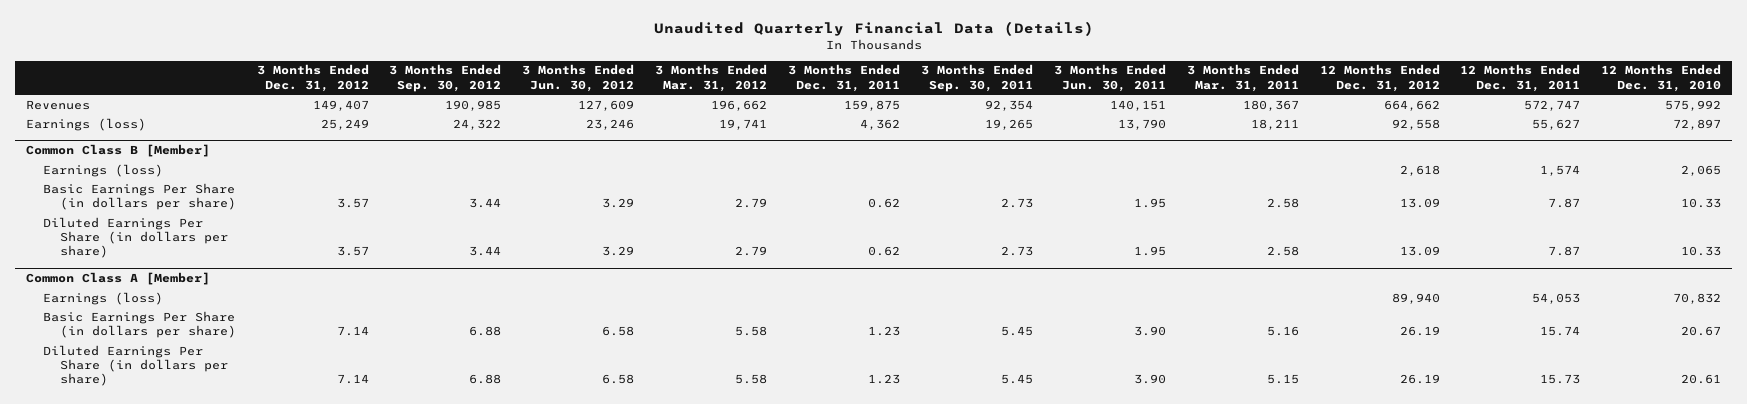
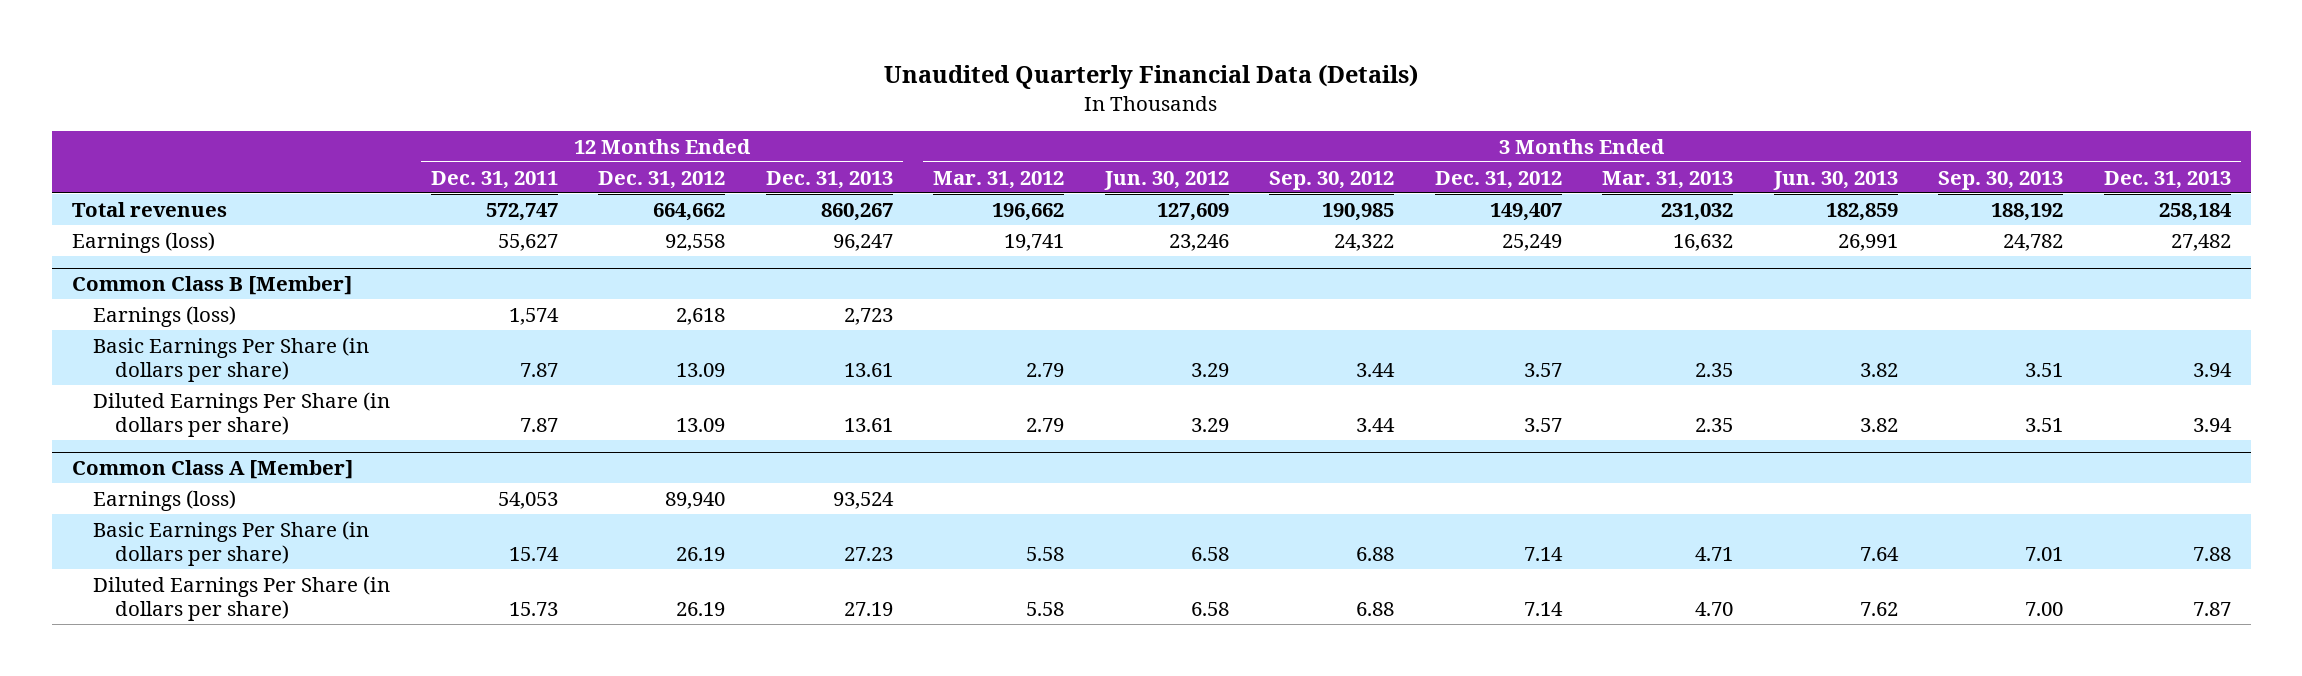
- | 3 Months Ended Dec. 31, 2012 | 3 Months Ended Sep. 30, 2012 | 3 Months Ended Jun. 30, 2012 | 3 Months Ended Mar. 31, 2012 | 3 Months Ended Dec. 31, 2011 | 3 Months Ended Sep. 30, 2011 | 3 Months Ended Jun. 30, 2011 | 3 Months Ended Mar. 31, 2011 | 12 Months Ended Dec. 31, 2012 | 12 Months Ended Dec. 31, 2011 | 12 Months Ended Dec. 31, 2010
+ | 12 Months Ended Dec. 31, 2011 | 12 Months Ended Dec. 31, 2012 | 12 Months Ended Dec. 31, 2013 | 3 Months Ended Mar. 31, 2012 | 3 Months Ended Jun. 30, 2012 | 3 Months Ended Sep. 30, 2012 | 3 Months Ended Dec. 31, 2012 | 3 Months Ended Mar. 31, 2013 | 3 Months Ended Jun. 30, 2013 | 3 Months Ended Sep. 30, 2013 | 3 Months Ended Dec. 31, 2013
- Revenues | 149,407 | 190,985 | 127,609 | 196,662 | 159,875 | 92,354 | 140,151 | 180,367 | 664,662 | 572,747 | 575,992
+ Total revenues | 572,747 | 664,662 | 860,267 | 196,662 | 127,609 | 190,985 | 149,407 | 231,032 | 182,859 | 188,192 | 258,184

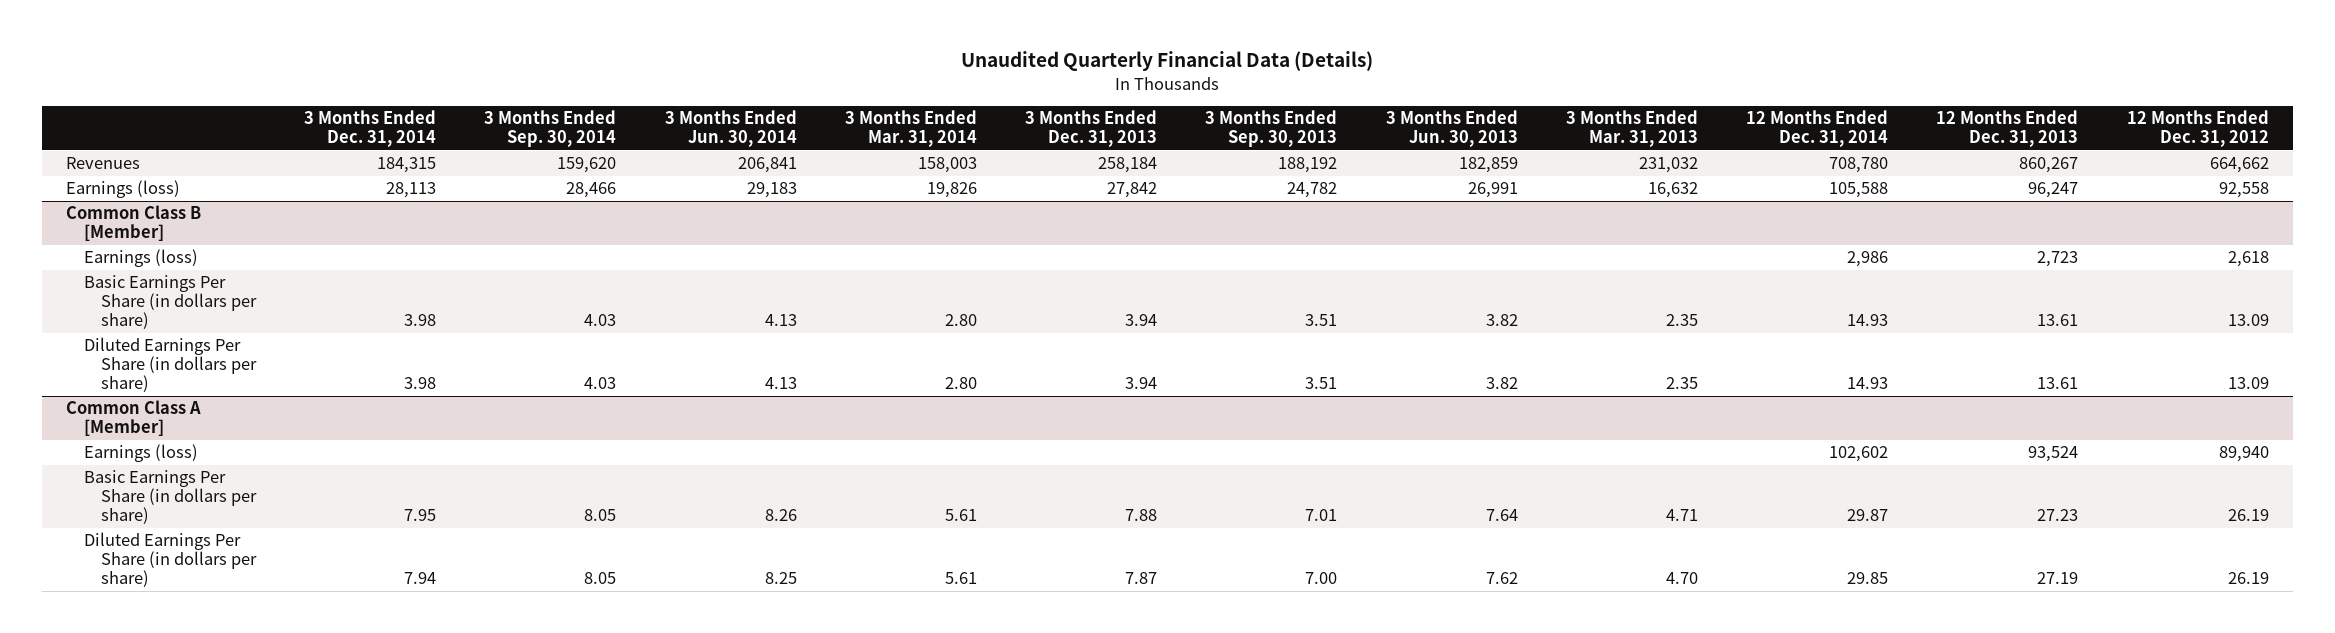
- | 12 Months Ended Dec. 31, 2011 | 12 Months Ended Dec. 31, 2012 | 12 Months Ended Dec. 31, 2013 | 3 Months Ended Mar. 31, 2012 | 3 Months Ended Jun. 30, 2012 | 3 Months Ended Sep. 30, 2012 | 3 Months Ended Dec. 31, 2012 | 3 Months Ended Mar. 31, 2013 | 3 Months Ended Jun. 30, 2013 | 3 Months Ended Sep. 30, 2013 | 3 Months Ended Dec. 31, 2013
+ | 3 Months Ended Dec. 31, 2014 | 3 Months Ended Sep. 30, 2014 | 3 Months Ended Jun. 30, 2014 | 3 Months Ended Mar. 31, 2014 | 3 Months Ended Dec. 31, 2013 | 3 Months Ended Sep. 30, 2013 | 3 Months Ended Jun. 30, 2013 | 3 Months Ended Mar. 31, 2013 | 12 Months Ended Dec. 31, 2014 | 12 Months Ended Dec. 31, 2013 | 12 Months Ended Dec. 31, 2012
- Total revenues | 572,747 | 664,662 | 860,267 | 196,662 | 127,609 | 190,985 | 149,407 | 231,032 | 182,859 | 188,192 | 258,184
- Earnings (loss) | 55,627 | 92,558 | 96,247 | 19,741 | 23,246 | 24,322 | 25,249 | 16,632 | 26,991 | 24,782 | 27,482
+ Revenues | 184,315 | 159,620 | 206,841 | 158,003 | 258,184 | 188,192 | 182,859 | 231,032 | 708,780 | 860,267 | 664,662
+ Earnings (loss) | 28,113 | 28,466 | 29,183 | 19,826 | 27,842 | 24,782 | 26,991 | 16,632 | 105,588 | 96,247 | 92,558

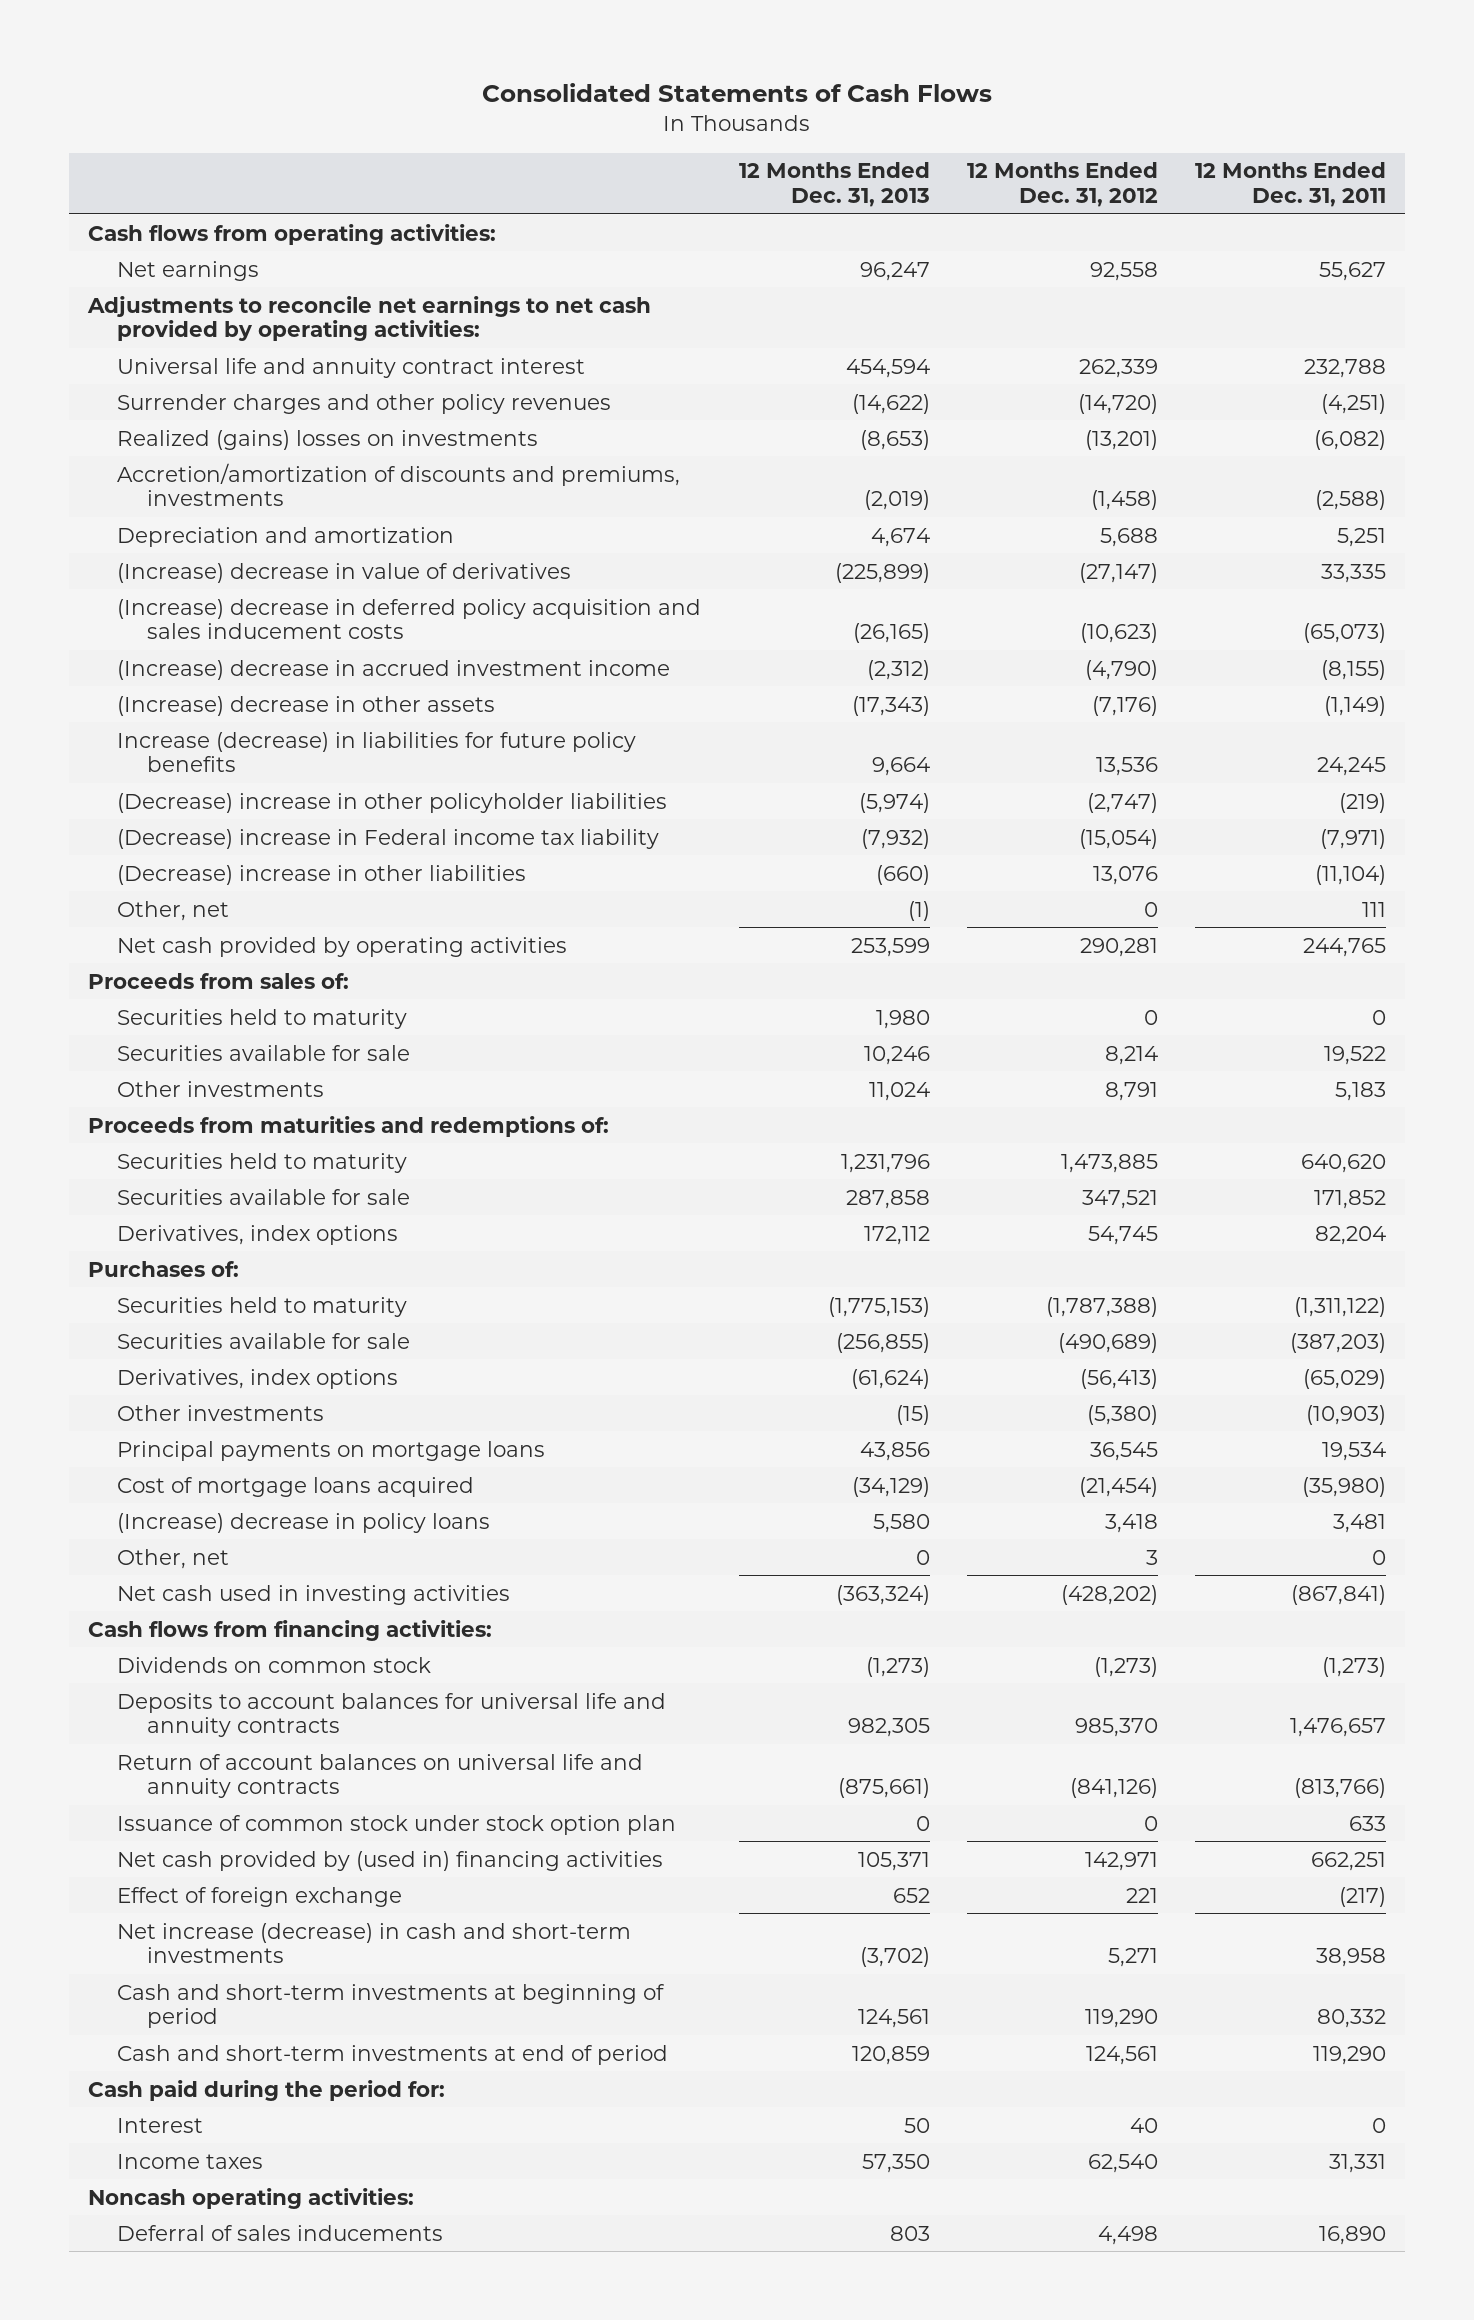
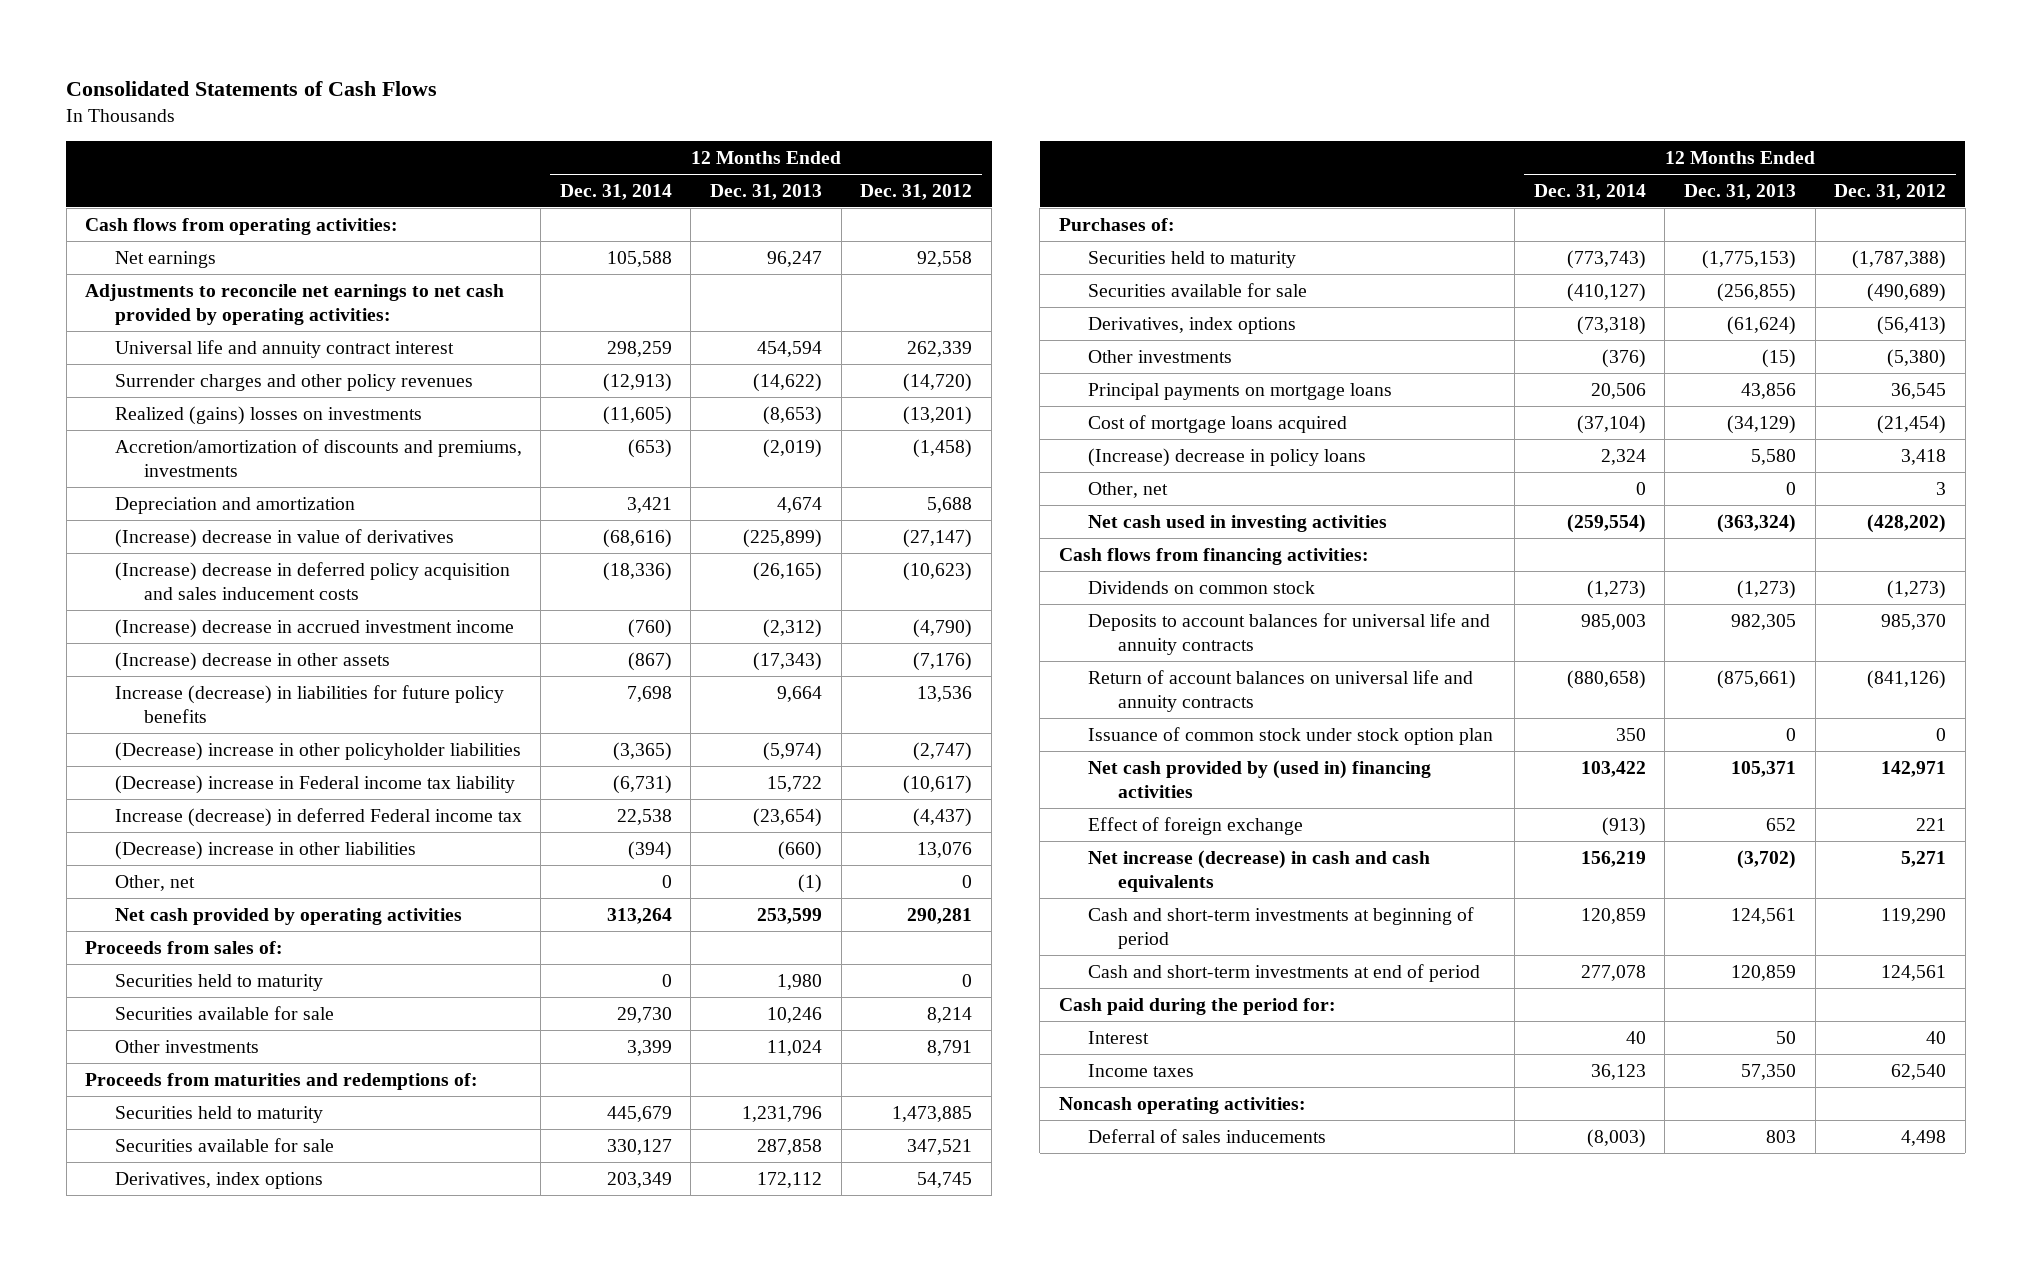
- | 12 Months Ended Dec. 31, 2013 | 12 Months Ended Dec. 31, 2012 | 12 Months Ended Dec. 31, 2011
+ | 12 Months Ended Dec. 31, 2014 | 12 Months Ended Dec. 31, 2013 | 12 Months Ended Dec. 31, 2012
- (Decrease) increase in Federal income tax liability | (7,932) | (15,054) | (7,971)
+ (Decrease) increase in Federal income tax liability | (6,731) | 15,722 | (10,617)
+ Increase (decrease) in deferred Federal income tax | 22,538 | (23,654) | (4,437)
- Net increase (decrease) in cash and short-term investments | (3,702) | 5,271 | 38,958
+ Net increase (decrease) in cash and cash equivalents | 156,219 | (3,702) | 5,271

